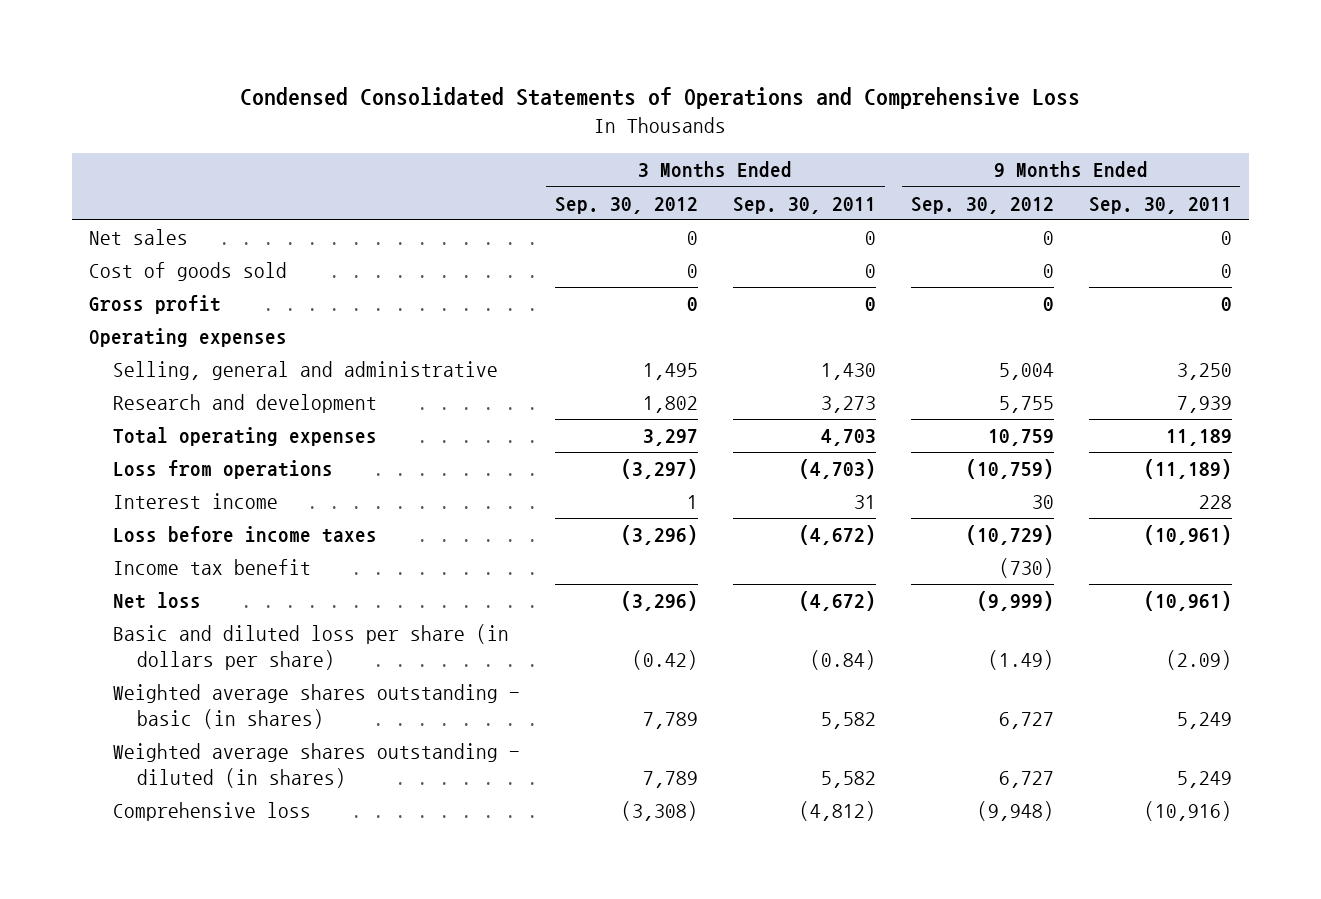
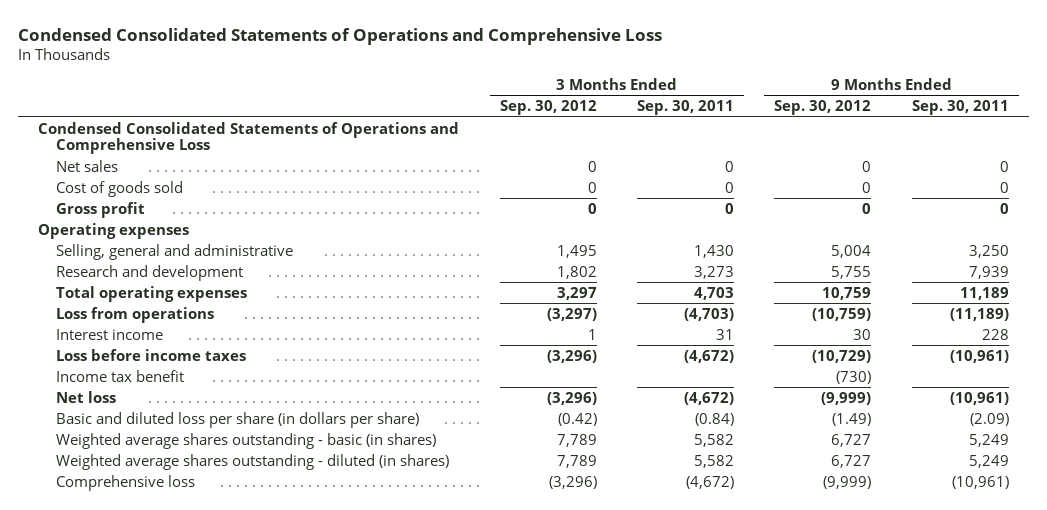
+ Condensed Consolidated Statements of Operations and Comprehensive Loss
- Comprehensive loss | (3,308) | (4,812) | (9,948) | (10,916)
+ Comprehensive loss | (3,296) | (4,672) | (9,999) | (10,961)

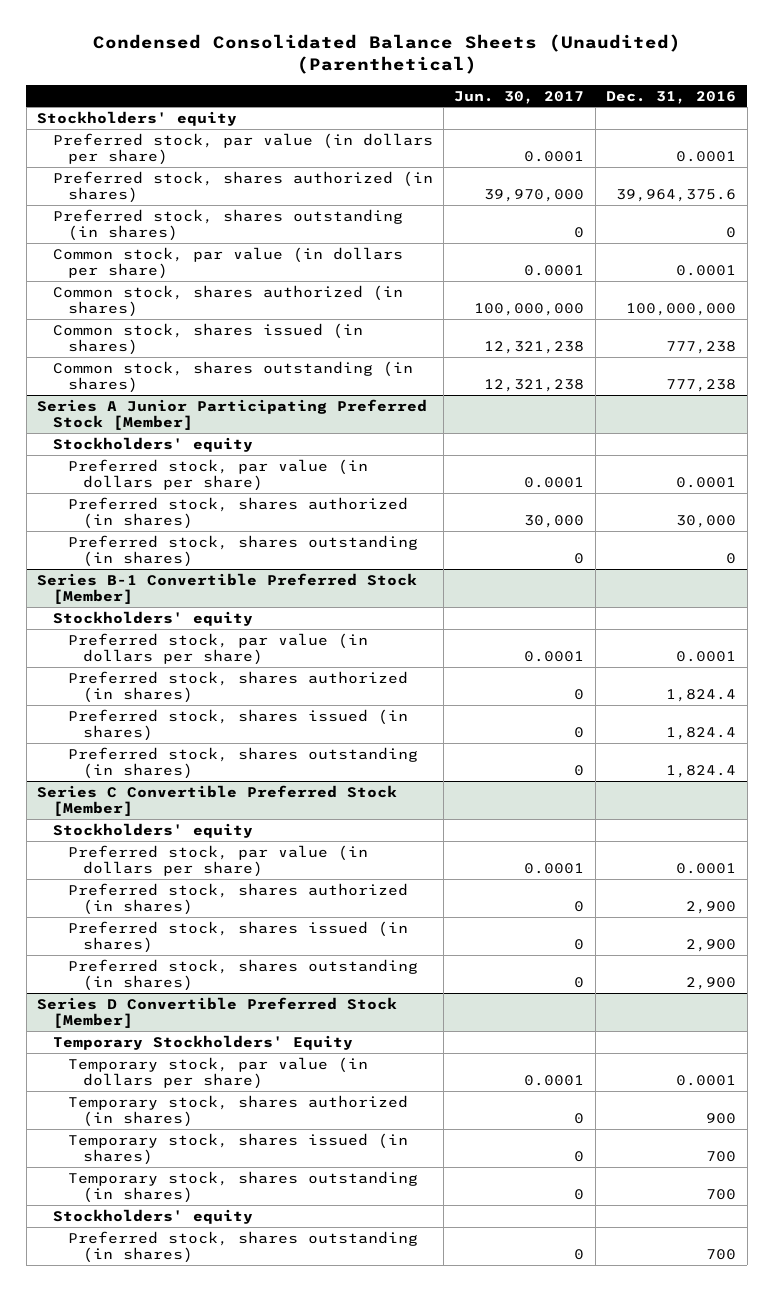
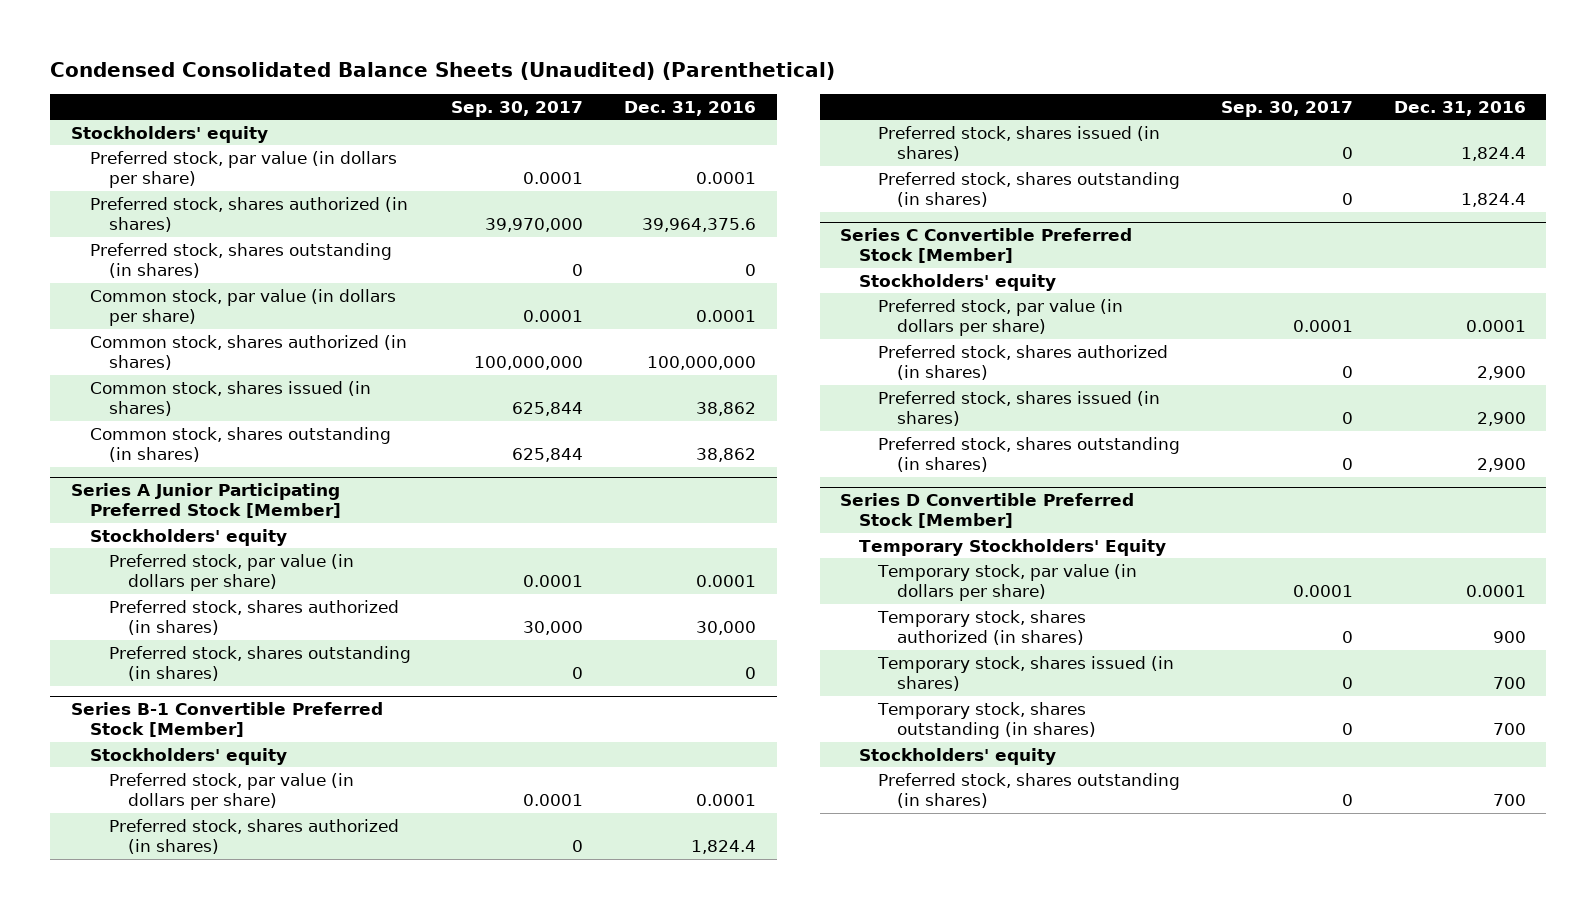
- | Jun. 30, 2017 | Dec. 31, 2016
+ | Sep. 30, 2017 | Dec. 31, 2016
- Common stock, shares issued (in shares) | 12,321,238 | 777,238
- Common stock, shares outstanding (in shares) | 12,321,238 | 777,238
+ Common stock, shares issued (in shares) | 625,844 | 38,862
+ Common stock, shares outstanding (in shares) | 625,844 | 38,862

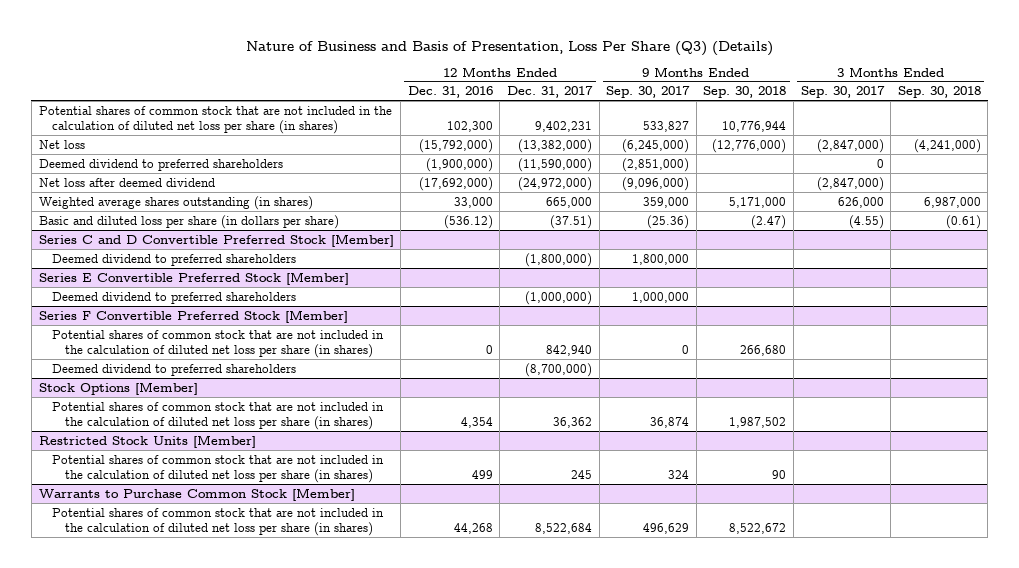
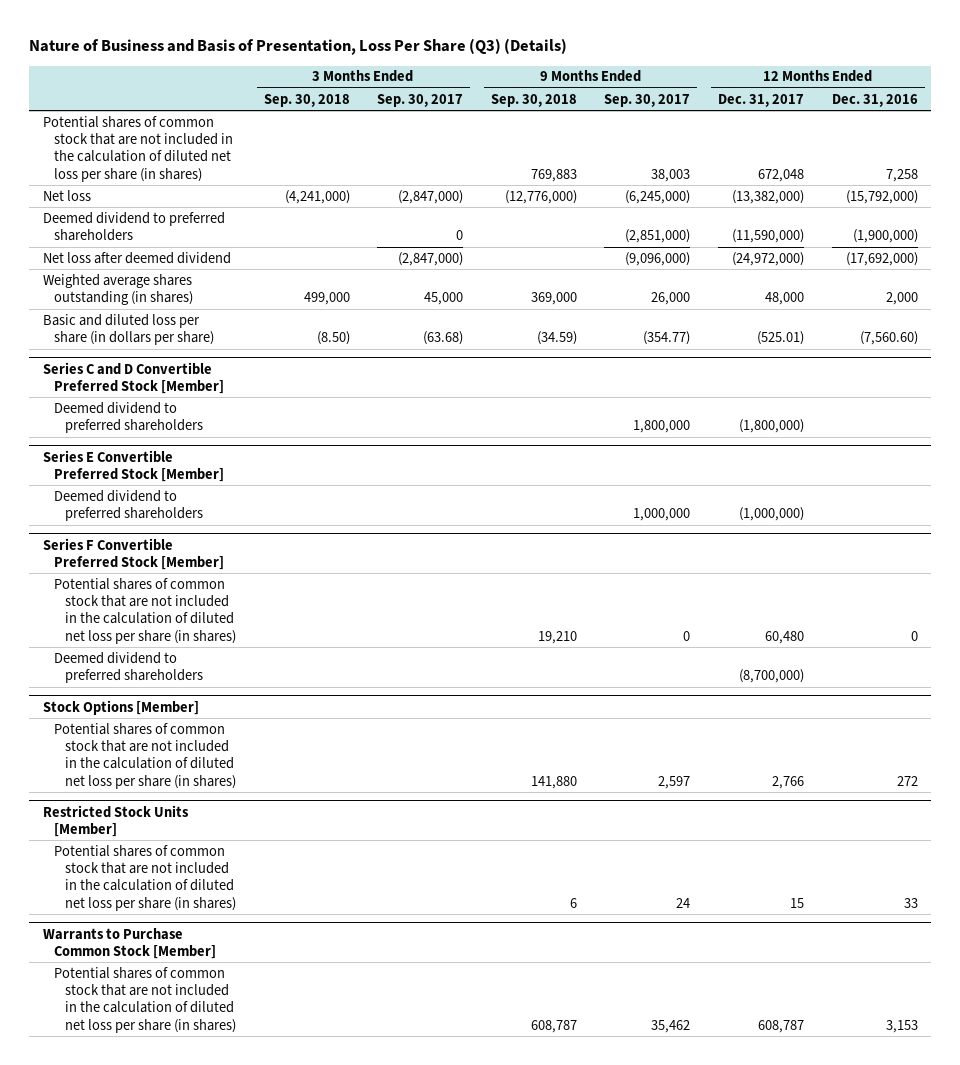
- | 12 Months Ended Dec. 31, 2016 | 12 Months Ended Dec. 31, 2017 | 9 Months Ended Sep. 30, 2017 | 9 Months Ended Sep. 30, 2018 | 3 Months Ended Sep. 30, 2017 | 3 Months Ended Sep. 30, 2018
+ | 3 Months Ended Sep. 30, 2018 | 3 Months Ended Sep. 30, 2017 | 9 Months Ended Sep. 30, 2018 | 9 Months Ended Sep. 30, 2017 | 12 Months Ended Dec. 31, 2017 | 12 Months Ended Dec. 31, 2016
- Potential shares of common stock that are not included in the calculation of diluted net loss per share (in shares) | 102,300 | 9,402,231 | 533,827 | 10,776,944 | |
+ Potential shares of common stock that are not included in the calculation of diluted net loss per share (in shares) | | | 769,883 | 38,003 | 672,048 | 7,258
- Weighted average shares outstanding (in shares) | 33,000 | 665,000 | 359,000 | 5,171,000 | 626,000 | 6,987,000
- Basic and diluted loss per share (in dollars per share) | (536.12) | (37.51) | (25.36) | (2.47) | (4.55) | (0.61)
+ Weighted average shares outstanding (in shares) | 499,000 | 45,000 | 369,000 | 26,000 | 48,000 | 2,000
+ Basic and diluted loss per share (in dollars per share) | (8.50) | (63.68) | (34.59) | (354.77) | (525.01) | (7,560.60)
@ Series F Convertible Preferred Stock [Member]
- Potential shares of common stock that are not included in the calculation of diluted net loss per share (in shares) | 0 | 842,940 | 0 | 266,680 | |
+ Potential shares of common stock that are not included in the calculation of diluted net loss per share (in shares) | | | 19,210 | 0 | 60,480 | 0
@ Stock Options [Member]
- Potential shares of common stock that are not included in the calculation of diluted net loss per share (in shares) | 4,354 | 36,362 | 36,874 | 1,987,502 | |
+ Potential shares of common stock that are not included in the calculation of diluted net loss per share (in shares) | | | 141,880 | 2,597 | 2,766 | 272
@ Restricted Stock Units [Member]
- Potential shares of common stock that are not included in the calculation of diluted net loss per share (in shares) | 499 | 245 | 324 | 90 | |
+ Potential shares of common stock that are not included in the calculation of diluted net loss per share (in shares) | | | 6 | 24 | 15 | 33
@ Warrants to Purchase Common Stock [Member]
- Potential shares of common stock that are not included in the calculation of diluted net loss per share (in shares) | 44,268 | 8,522,684 | 496,629 | 8,522,672 | |
+ Potential shares of common stock that are not included in the calculation of diluted net loss per share (in shares) | | | 608,787 | 35,462 | 608,787 | 3,153

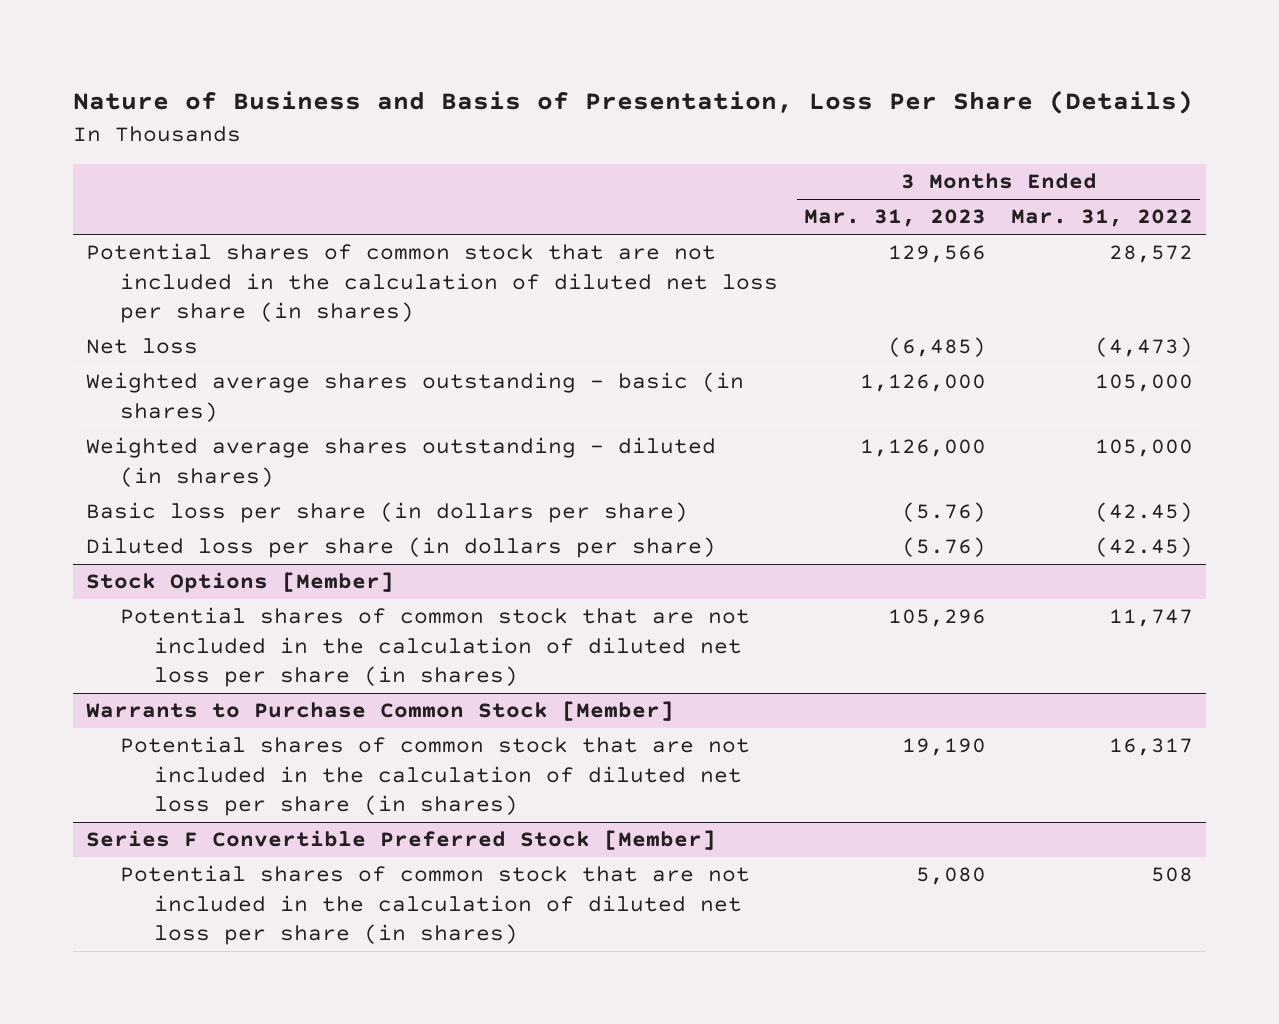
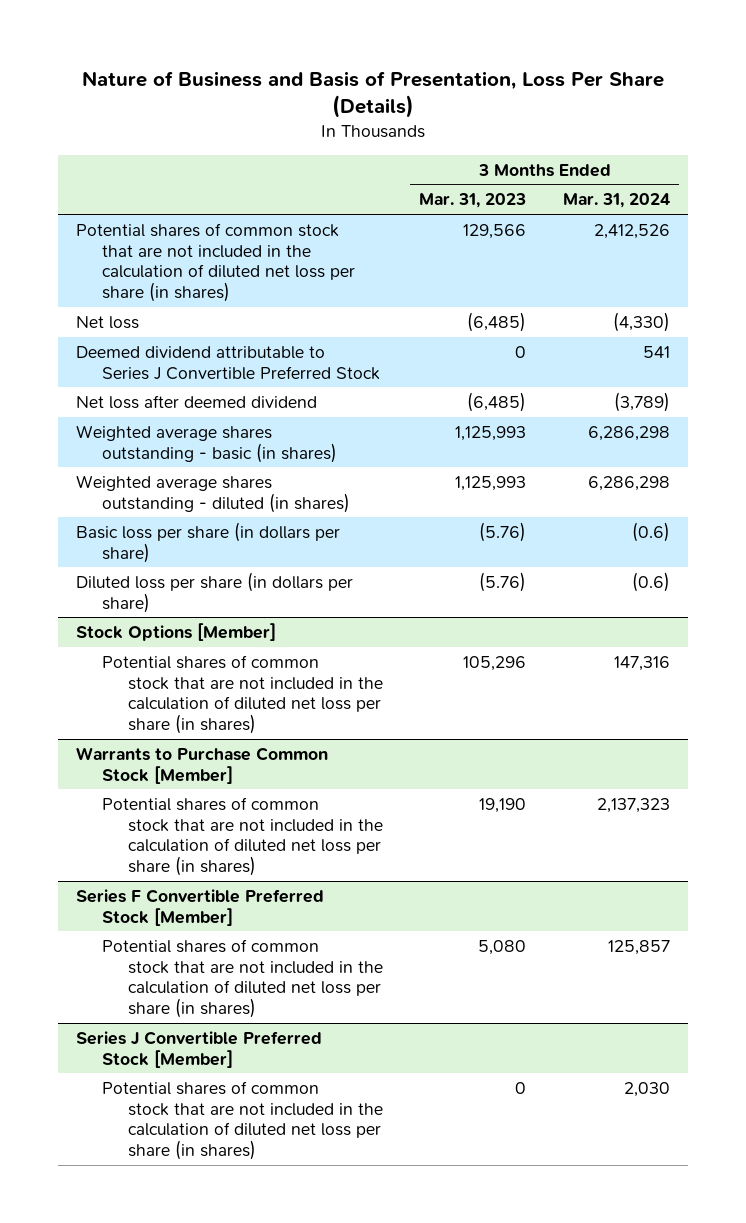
- | 3 Months Ended Mar. 31, 2023 | 3 Months Ended Mar. 31, 2022
+ | 3 Months Ended Mar. 31, 2023 | 3 Months Ended Mar. 31, 2024
- Weighted average shares outstanding - basic (in shares) | 1,126,000 | 105,000
- Weighted average shares outstanding - diluted (in shares) | 1,126,000 | 105,000
+ Deemed dividend attributable to Series J Convertible Preferred Stock | 0 | 541
+ Net loss after deemed dividend | (6,485) | (3,789)
+ Weighted average shares outstanding - basic (in shares) | 1,125,993 | 6,286,298
+ Weighted average shares outstanding - diluted (in shares) | 1,125,993 | 6,286,298
+ Series J Convertible Preferred Stock [Member]
+ Potential shares of common stock that are not included in the calculation of diluted net loss per share (in shares) | 0 | 2,030

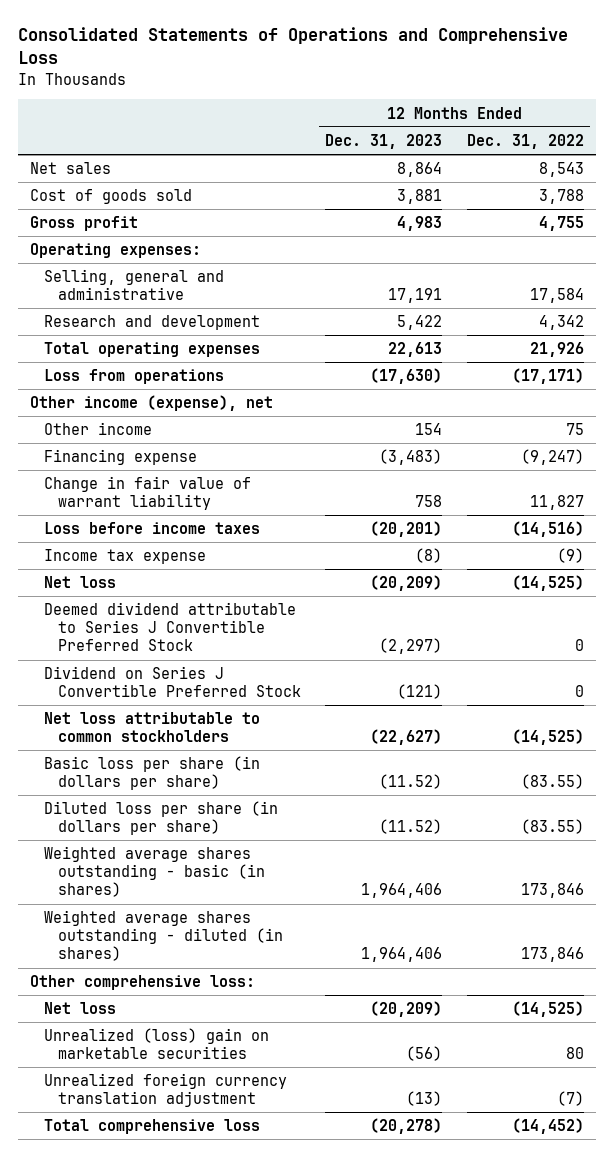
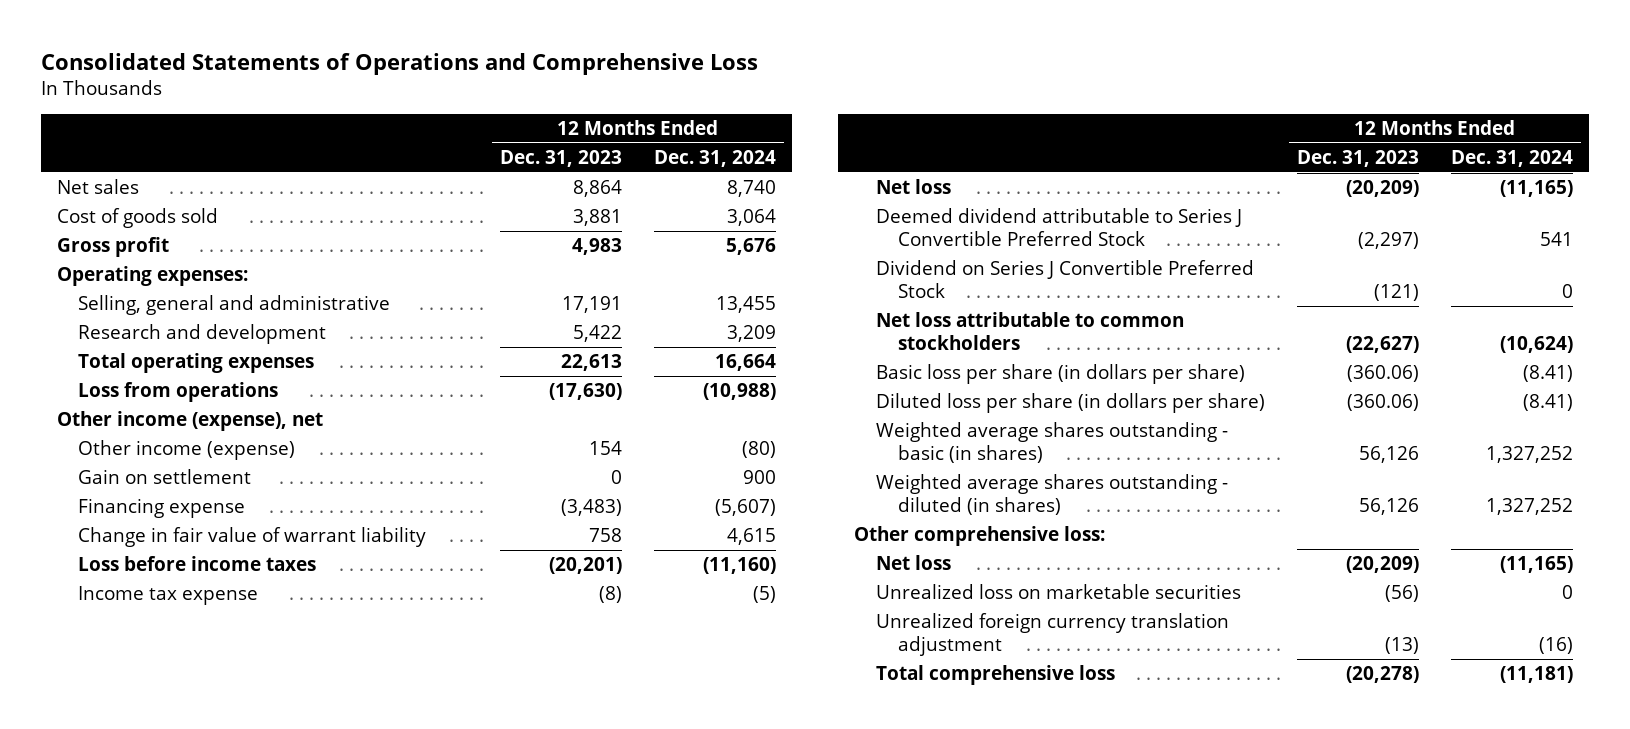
- | 12 Months Ended Dec. 31, 2023 | 12 Months Ended Dec. 31, 2022
+ | 12 Months Ended Dec. 31, 2023 | 12 Months Ended Dec. 31, 2024
- Other income | 154 | 75
+ Other income (expense) | 154 | (80)
+ Gain on settlement | 0 | 900
- Basic loss per share (in dollars per share) | (11.52) | (83.55)
- Diluted loss per share (in dollars per share) | (11.52) | (83.55)
- Weighted average shares outstanding - basic (in shares) | 1,964,406 | 173,846
- Weighted average shares outstanding - diluted (in shares) | 1,964,406 | 173,846
+ Basic loss per share (in dollars per share) | (360.06) | (8.41)
+ Diluted loss per share (in dollars per share) | (360.06) | (8.41)
+ Weighted average shares outstanding - basic (in shares) | 56,126 | 1,327,252
+ Weighted average shares outstanding - diluted (in shares) | 56,126 | 1,327,252
- Unrealized (loss) gain on marketable securities | (56) | 80
+ Unrealized loss on marketable securities | (56) | 0

